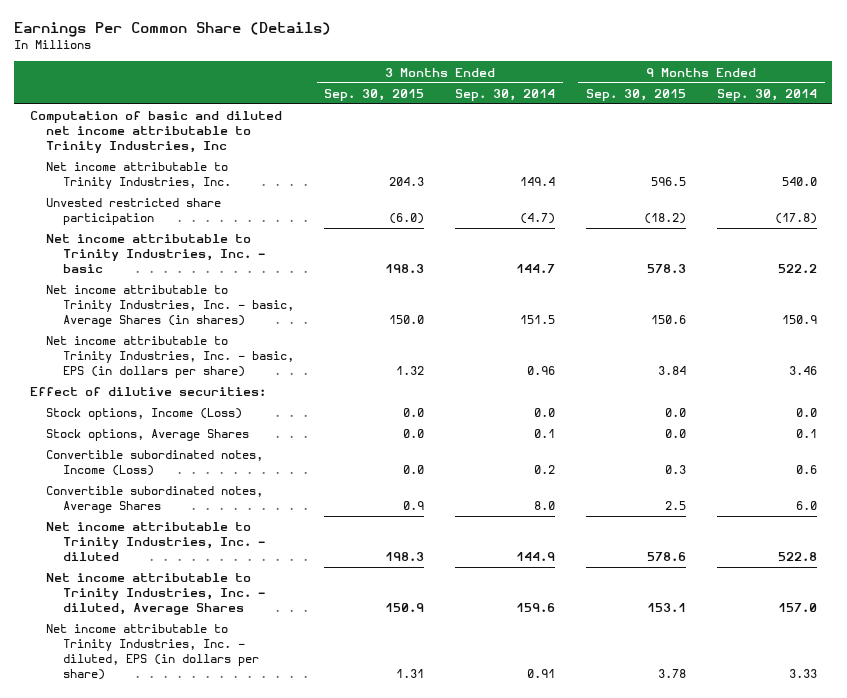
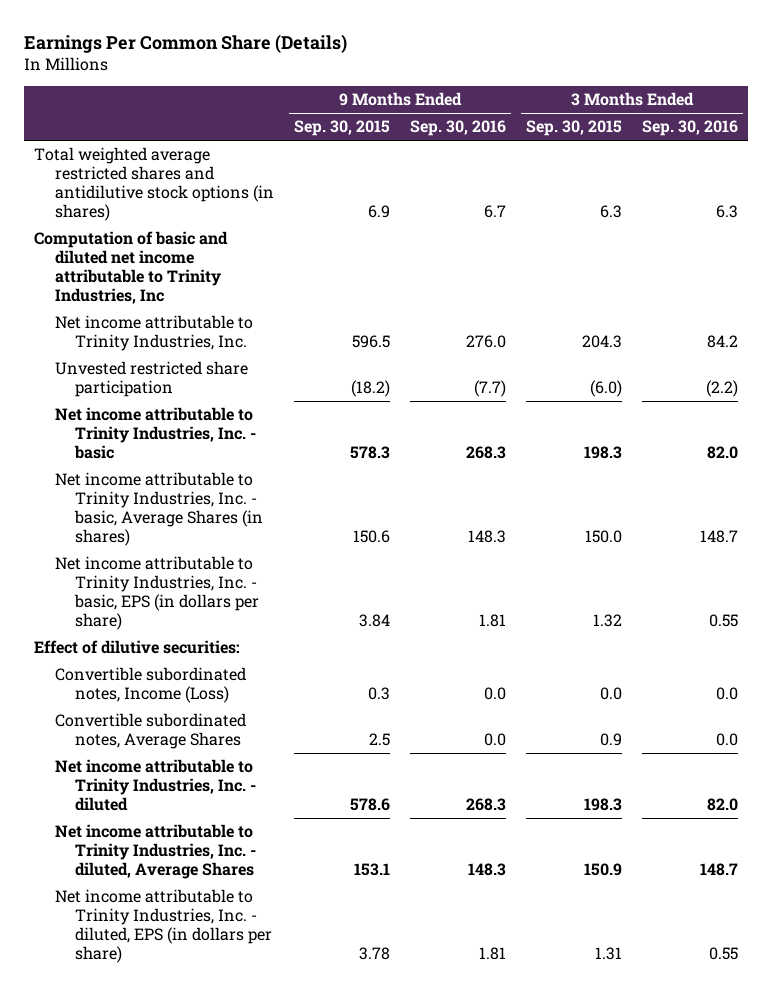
- | 3 Months Ended Sep. 30, 2015 | 3 Months Ended Sep. 30, 2014 | 9 Months Ended Sep. 30, 2015 | 9 Months Ended Sep. 30, 2014
+ | 9 Months Ended Sep. 30, 2015 | 9 Months Ended Sep. 30, 2016 | 3 Months Ended Sep. 30, 2015 | 3 Months Ended Sep. 30, 2016
+ Total weighted average restricted shares and antidilutive stock options (in shares) | 6.9 | 6.7 | 6.3 | 6.3
- Stock options, Income (Loss) | 0.0 | 0.0 | 0.0 | 0.0
- Stock options, Average Shares | 0.0 | 0.1 | 0.0 | 0.1

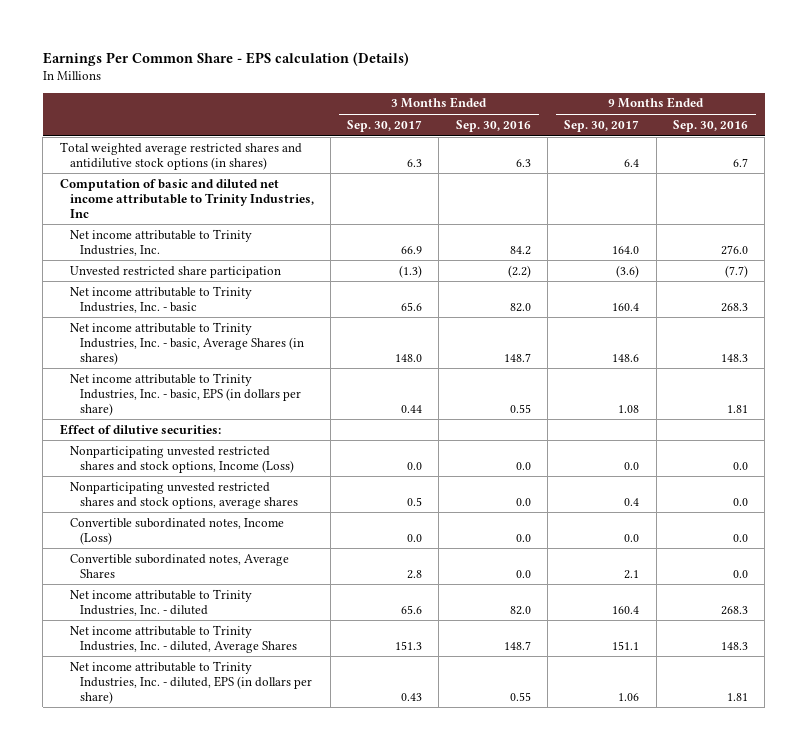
- Earnings Per Common Share (Details)
+ Earnings Per Common Share - EPS calculation (Details)
- | 9 Months Ended Sep. 30, 2015 | 9 Months Ended Sep. 30, 2016 | 3 Months Ended Sep. 30, 2015 | 3 Months Ended Sep. 30, 2016
+ | 3 Months Ended Sep. 30, 2017 | 3 Months Ended Sep. 30, 2016 | 9 Months Ended Sep. 30, 2017 | 9 Months Ended Sep. 30, 2016
+ Nonparticipating unvested restricted shares and stock options, Income (Loss) | 0.0 | 0.0 | 0.0 | 0.0
+ Nonparticipating unvested restricted shares and stock options, average shares | 0.5 | 0.0 | 0.4 | 0.0

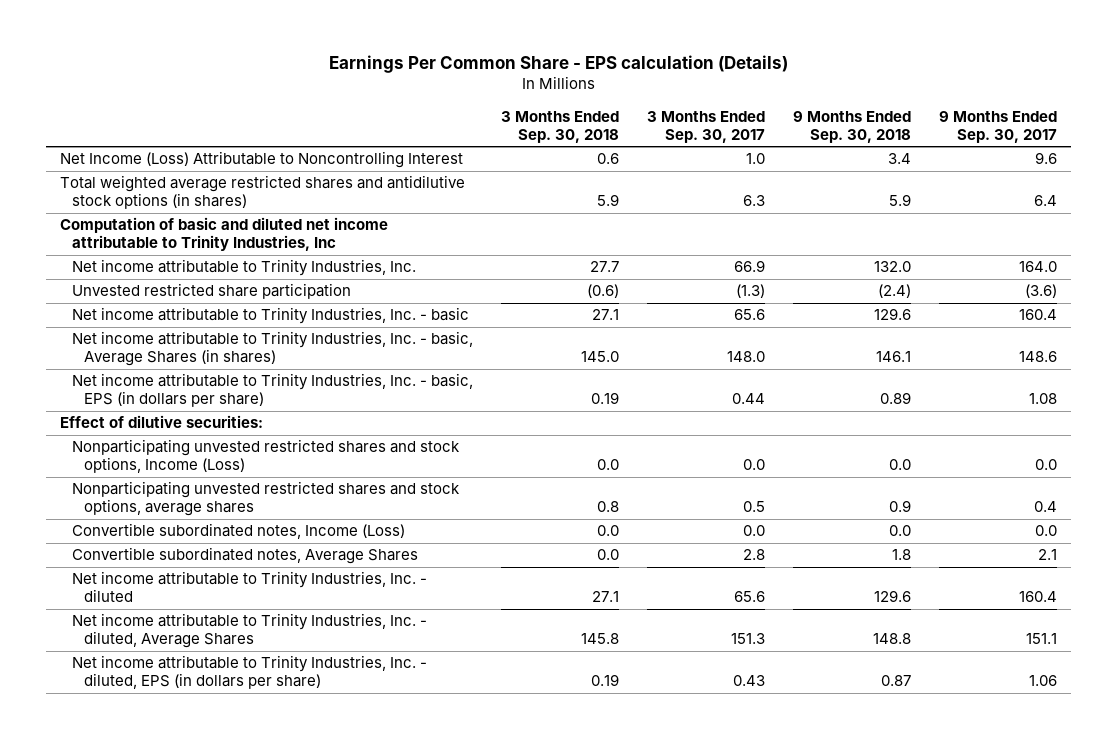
- | 3 Months Ended Sep. 30, 2017 | 3 Months Ended Sep. 30, 2016 | 9 Months Ended Sep. 30, 2017 | 9 Months Ended Sep. 30, 2016
+ | 3 Months Ended Sep. 30, 2018 | 3 Months Ended Sep. 30, 2017 | 9 Months Ended Sep. 30, 2018 | 9 Months Ended Sep. 30, 2017
+ Net Income (Loss) Attributable to Noncontrolling Interest | 0.6 | 1.0 | 3.4 | 9.6

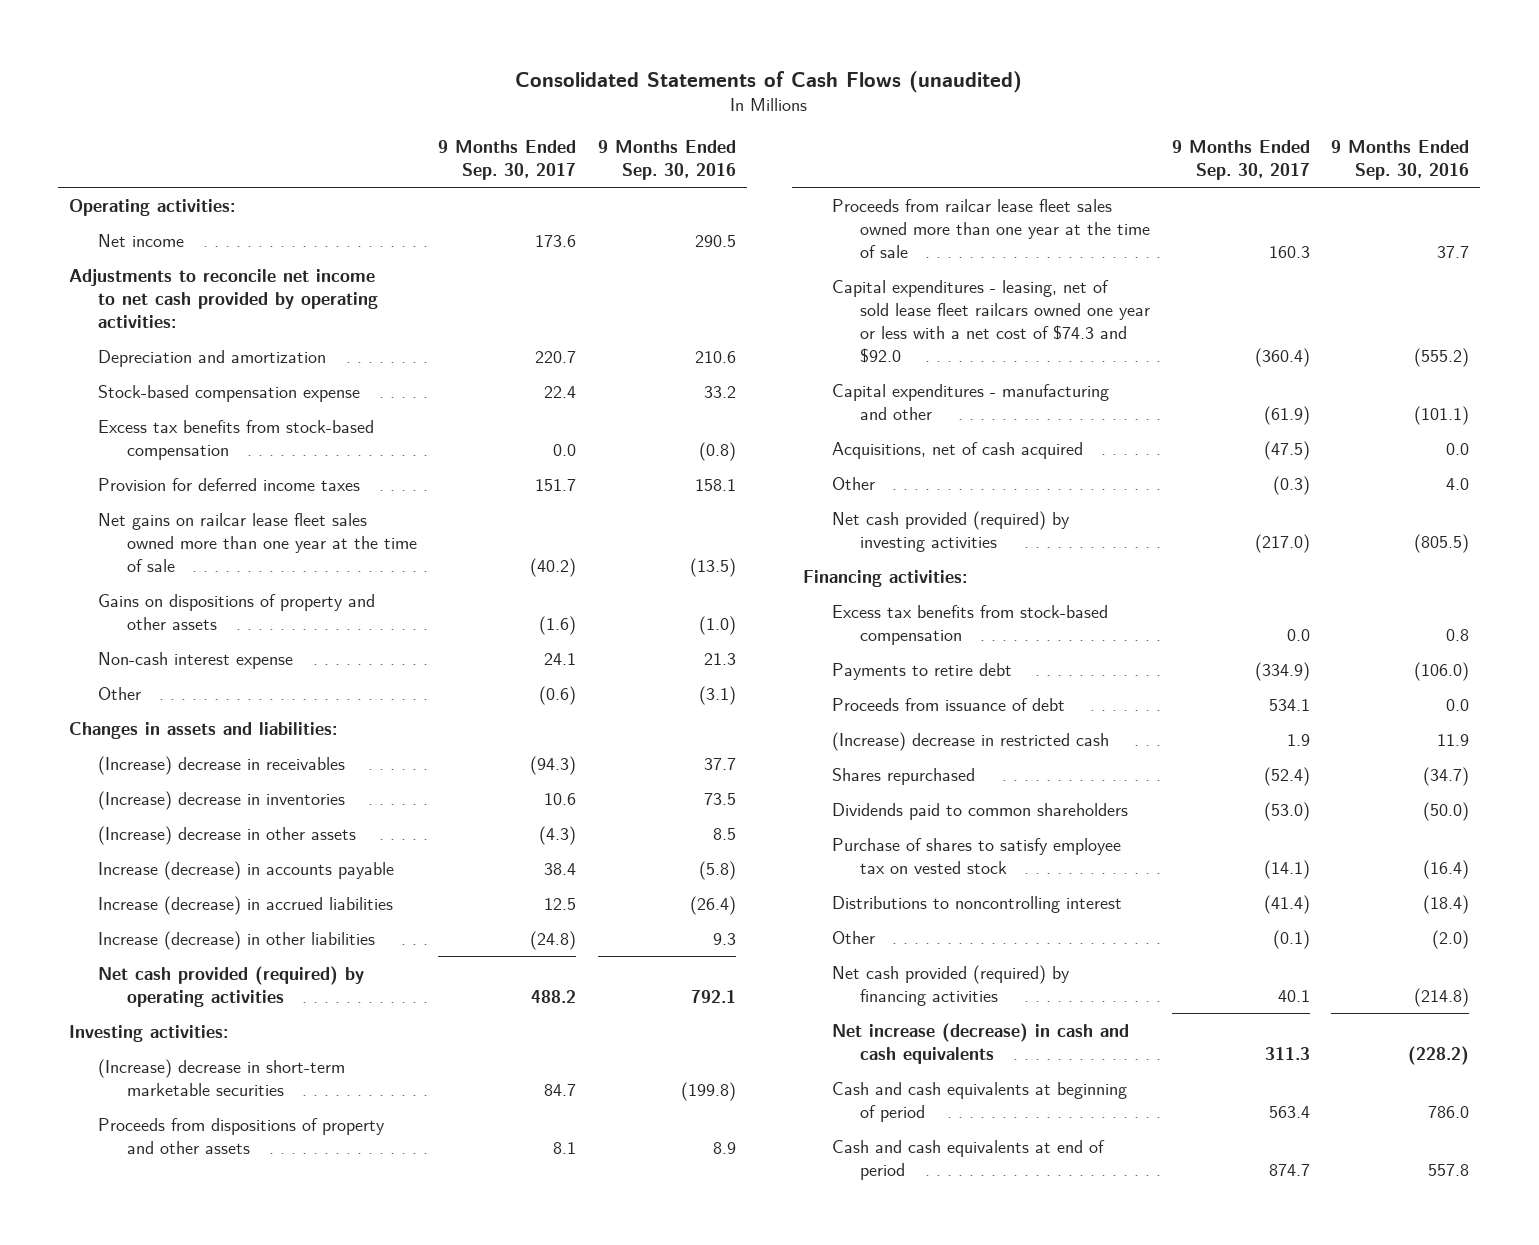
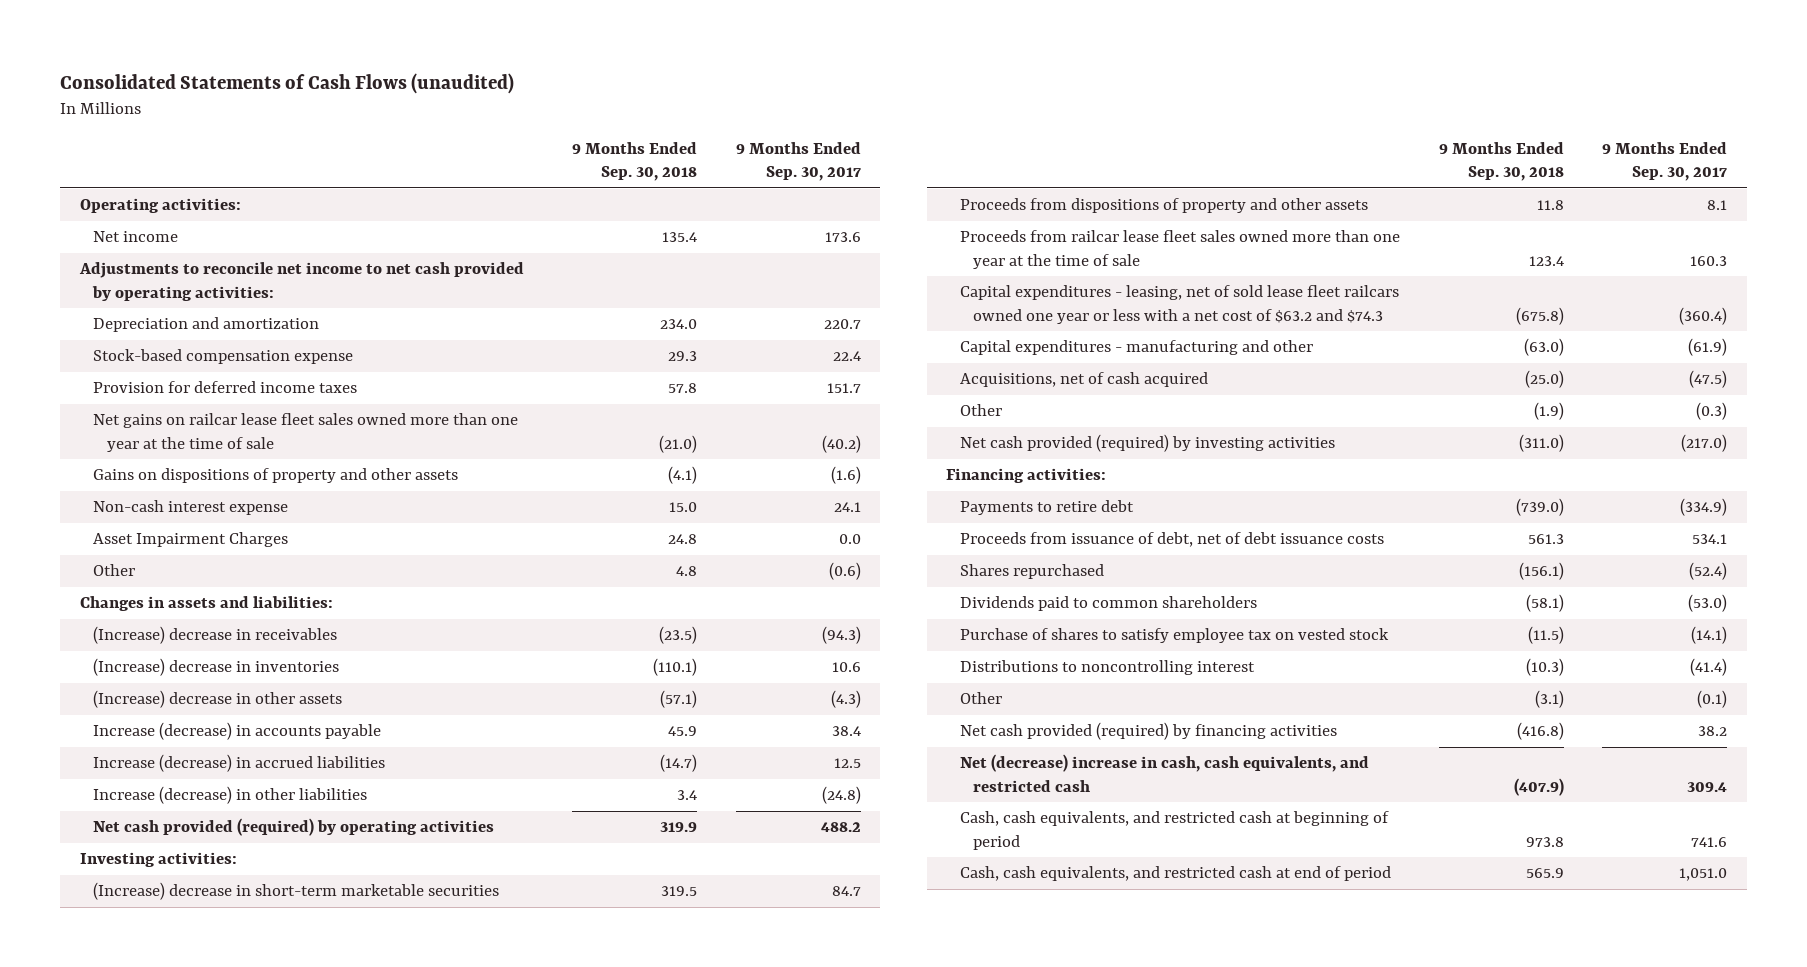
- | 9 Months Ended Sep. 30, 2017 | 9 Months Ended Sep. 30, 2016
+ | 9 Months Ended Sep. 30, 2018 | 9 Months Ended Sep. 30, 2017
- Excess tax benefits from stock-based compensation | 0.0 | (0.8)
+ Asset Impairment Charges | 24.8 | 0.0
- Capital expenditures - leasing, net of sold lease fleet railcars owned one year or less with a net cost of $74.3 and $92.0 | (360.4) | (555.2)
+ Capital expenditures - leasing, net of sold lease fleet railcars owned one year or less with a net cost of $63.2 and $74.3 | (675.8) | (360.4)
- Excess tax benefits from stock-based compensation | 0.0 | 0.8
- Proceeds from issuance of debt | 534.1 | 0.0
- (Increase) decrease in restricted cash | 1.9 | 11.9
+ Proceeds from issuance of debt, net of debt issuance costs | 561.3 | 534.1
- Net cash provided (required) by financing activities | 40.1 | (214.8)
- Net increase (decrease) in cash and cash equivalents | 311.3 | (228.2)
- Cash and cash equivalents at beginning of period | 563.4 | 786.0
- Cash and cash equivalents at end of period | 874.7 | 557.8
+ Net cash provided (required) by financing activities | (416.8) | 38.2
+ Net (decrease) increase in cash, cash equivalents, and restricted cash | (407.9) | 309.4
+ Cash, cash equivalents, and restricted cash at beginning of period | 973.8 | 741.6
+ Cash, cash equivalents, and restricted cash at end of period | 565.9 | 1,051.0

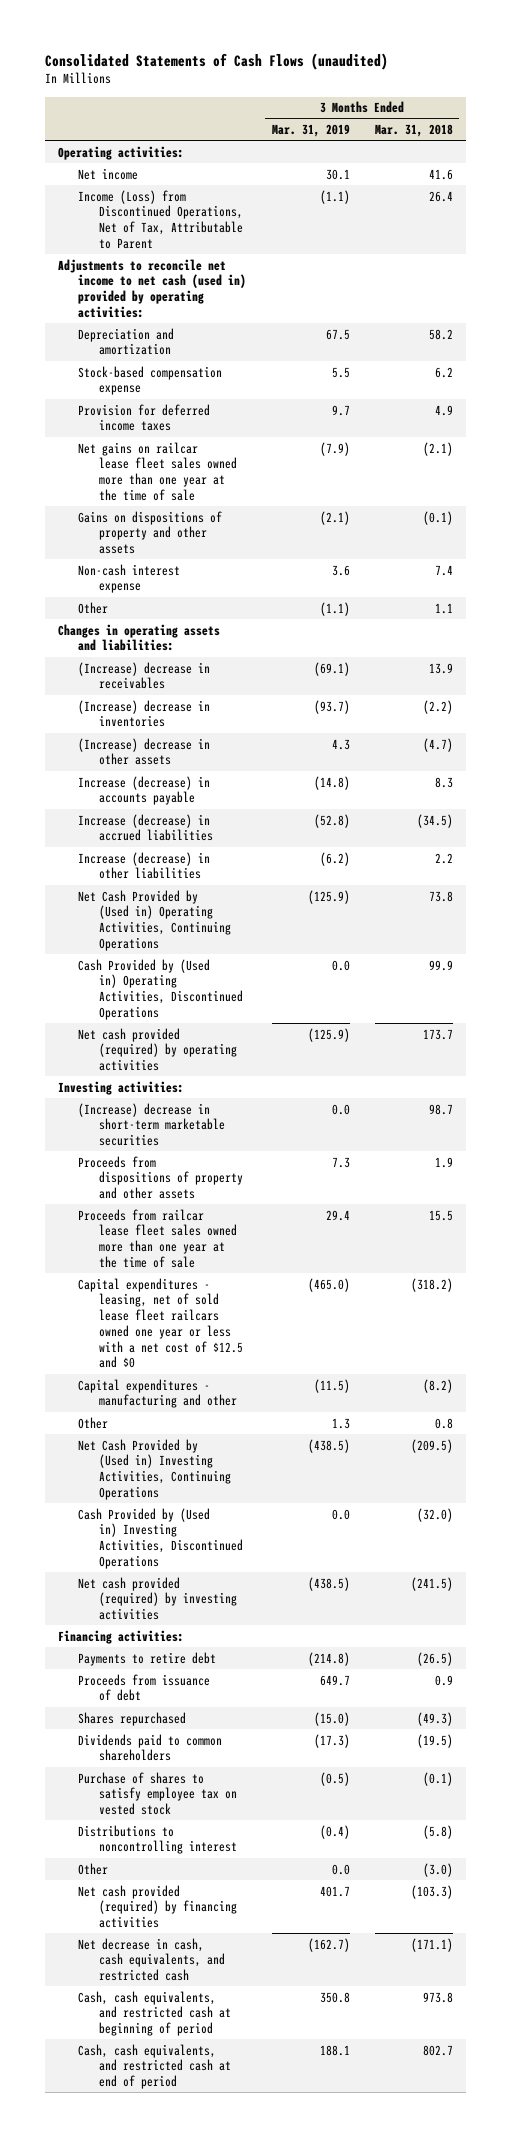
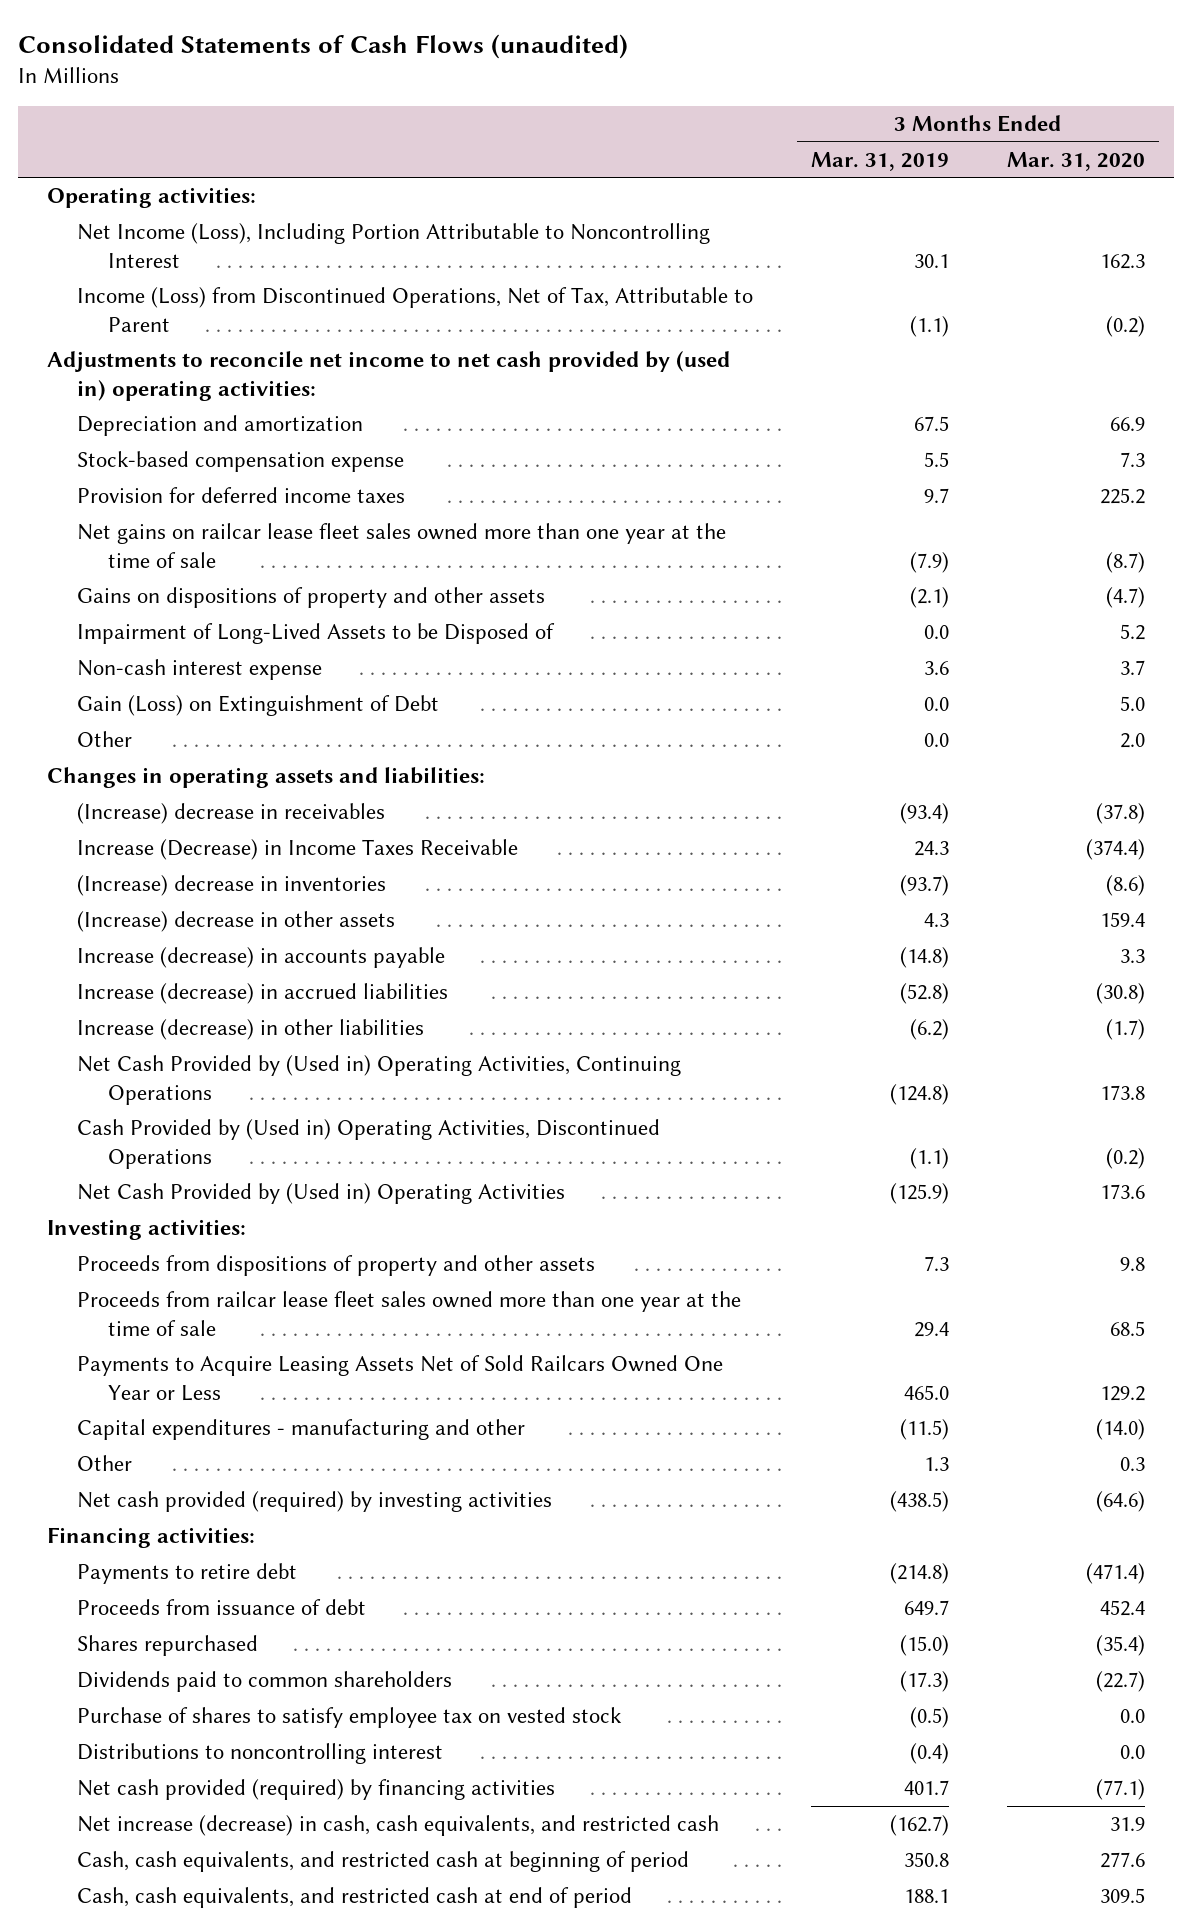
- | 3 Months Ended Mar. 31, 2019 | 3 Months Ended Mar. 31, 2018
+ | 3 Months Ended Mar. 31, 2019 | 3 Months Ended Mar. 31, 2020
- Net income | 30.1 | 41.6
+ Net Income (Loss), Including Portion Attributable to Noncontrolling Interest | 30.1 | 162.3
- Adjustments to reconcile net income to net cash (used in) provided by operating activities:
+ Adjustments to reconcile net income to net cash provided by (used in) operating activities:
+ Impairment of Long-Lived Assets to be Disposed of | 0.0 | 5.2
- Other | (1.1) | 1.1
+ Gain (Loss) on Extinguishment of Debt | 0.0 | 5.0
moved up: Other | 0.0 | 2.0
- (Increase) decrease in receivables | (69.1) | 13.9
+ (Increase) decrease in receivables | (93.4) | (37.8)
+ Increase (Decrease) in Income Taxes Receivable | 24.3 | (374.4)
- Net Cash Provided by (Used in) Operating Activities, Continuing Operations | (125.9) | 73.8
- Cash Provided by (Used in) Operating Activities, Discontinued Operations | 0.0 | 99.9
- Net cash provided (required) by operating activities | (125.9) | 173.7
+ Net Cash Provided by (Used in) Operating Activities, Continuing Operations | (124.8) | 173.8
+ Cash Provided by (Used in) Operating Activities, Discontinued Operations | (1.1) | (0.2)
+ Net Cash Provided by (Used in) Operating Activities | (125.9) | 173.6
- (Increase) decrease in short-term marketable securities | 0.0 | 98.7
- Capital expenditures - leasing, net of sold lease fleet railcars owned one year or less with a net cost of $12.5 and $0 | (465.0) | (318.2)
+ Payments to Acquire Leasing Assets Net of Sold Railcars Owned One Year or Less | 465.0 | 129.2
- Net Cash Provided by (Used in) Investing Activities, Continuing Operations | (438.5) | (209.5)
- Cash Provided by (Used in) Investing Activities, Discontinued Operations | 0.0 | (32.0)
- Net decrease in cash, cash equivalents, and restricted cash | (162.7) | (171.1)
+ Net increase (decrease) in cash, cash equivalents, and restricted cash | (162.7) | 31.9

